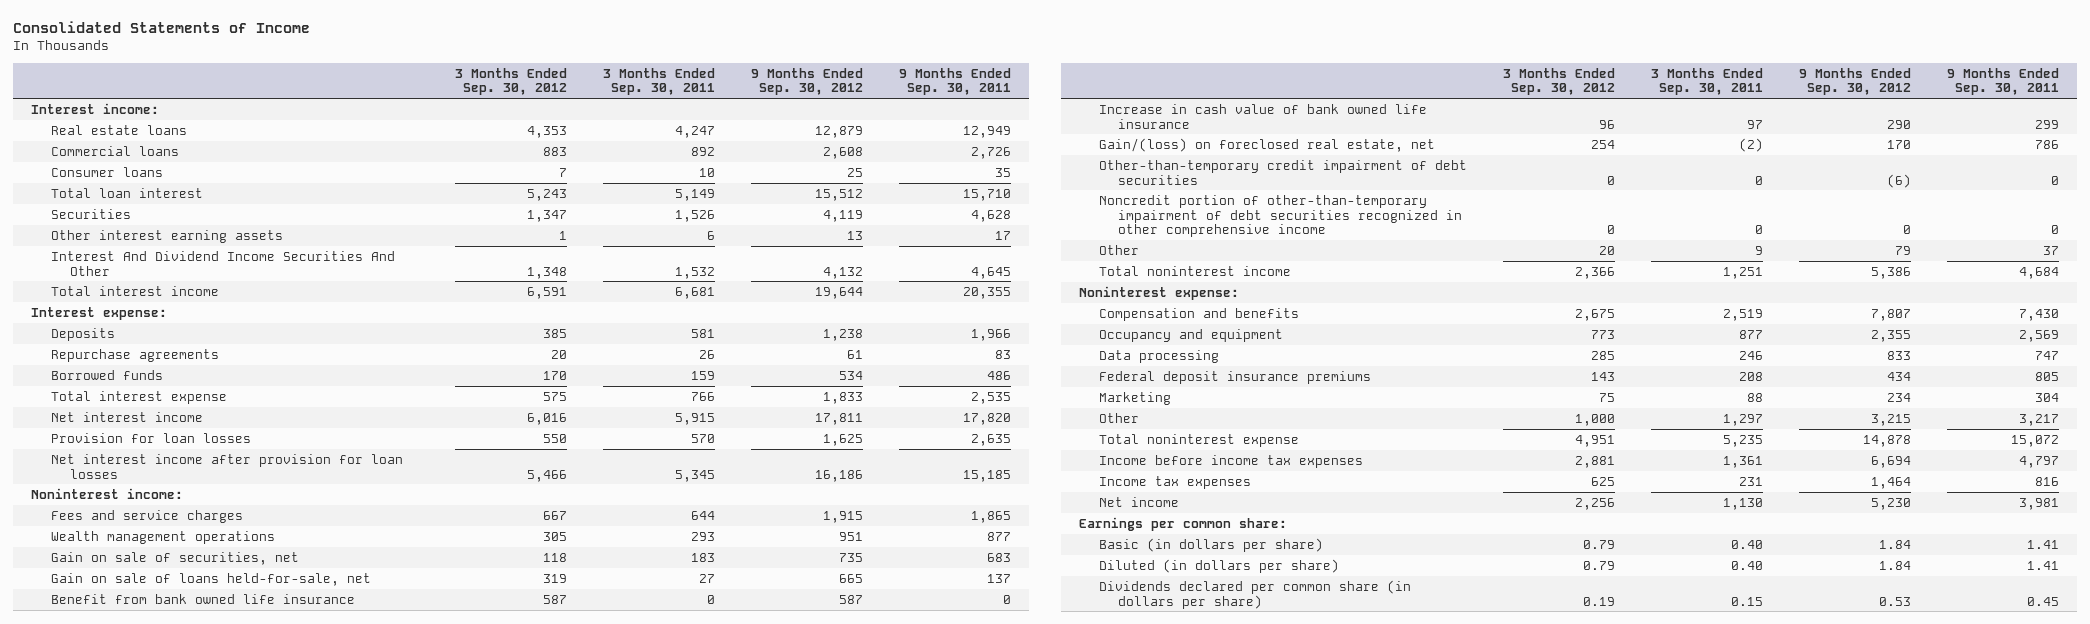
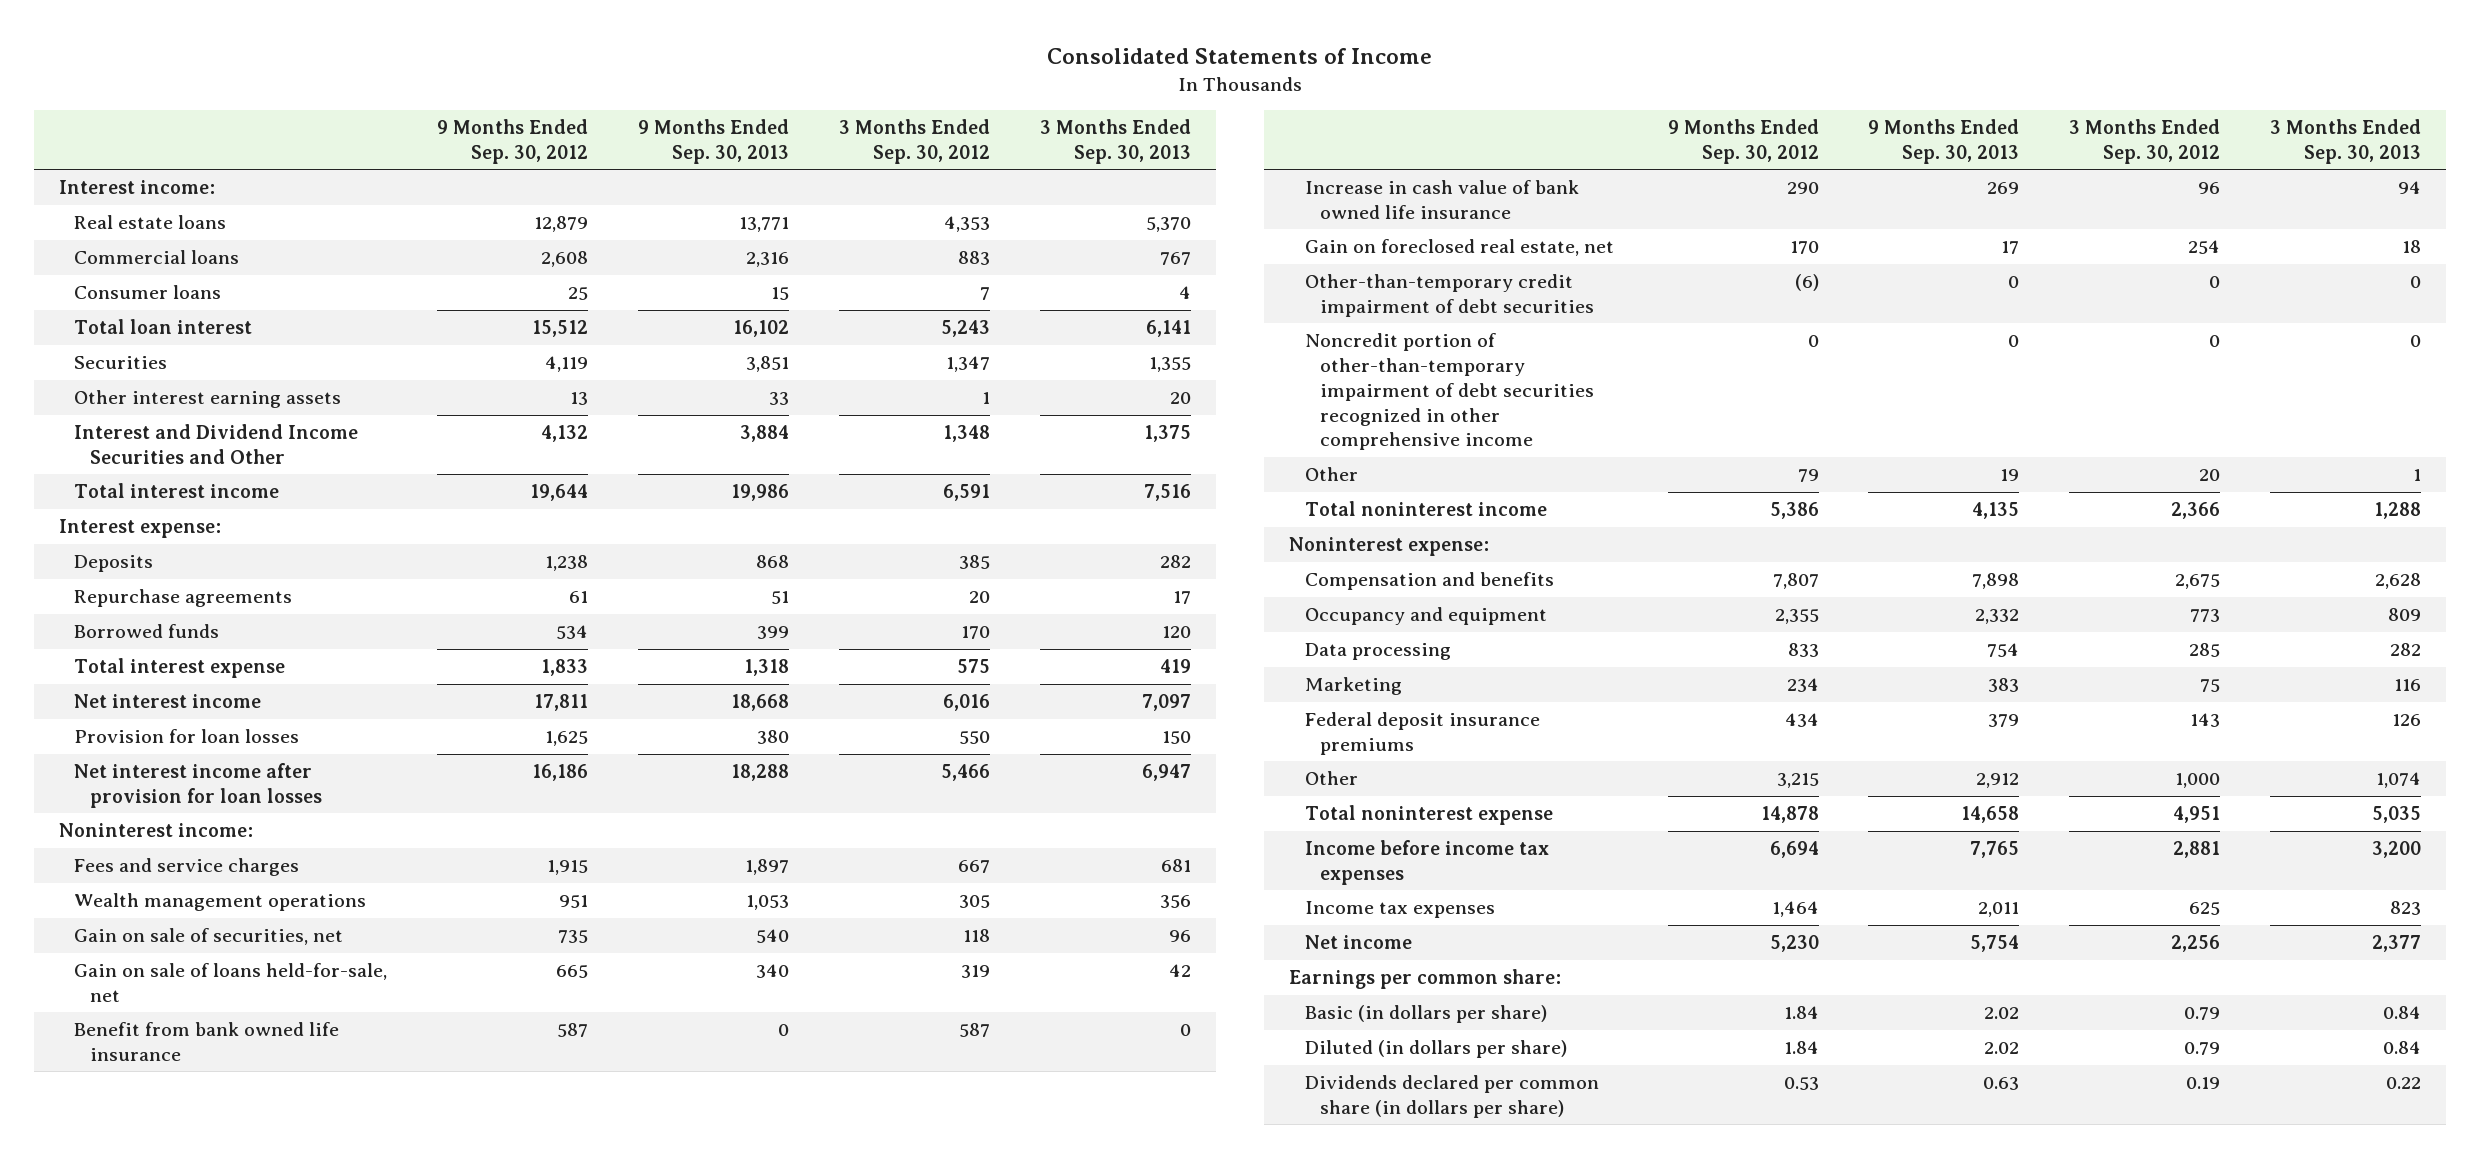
- | 3 Months Ended Sep. 30, 2012 | 3 Months Ended Sep. 30, 2011 | 9 Months Ended Sep. 30, 2012 | 9 Months Ended Sep. 30, 2011
+ | 9 Months Ended Sep. 30, 2012 | 9 Months Ended Sep. 30, 2013 | 3 Months Ended Sep. 30, 2012 | 3 Months Ended Sep. 30, 2013
- Interest And Dividend Income Securities And Other | 1,348 | 1,532 | 4,132 | 4,645
+ Interest and Dividend Income Securities and Other | 4,132 | 3,884 | 1,348 | 1,375
- Gain/(loss) on foreclosed real estate, net | 254 | (2) | 170 | 786
+ Gain on foreclosed real estate, net | 170 | 17 | 254 | 18
moved down: Federal deposit insurance premiums | 434 | 379 | 143 | 126

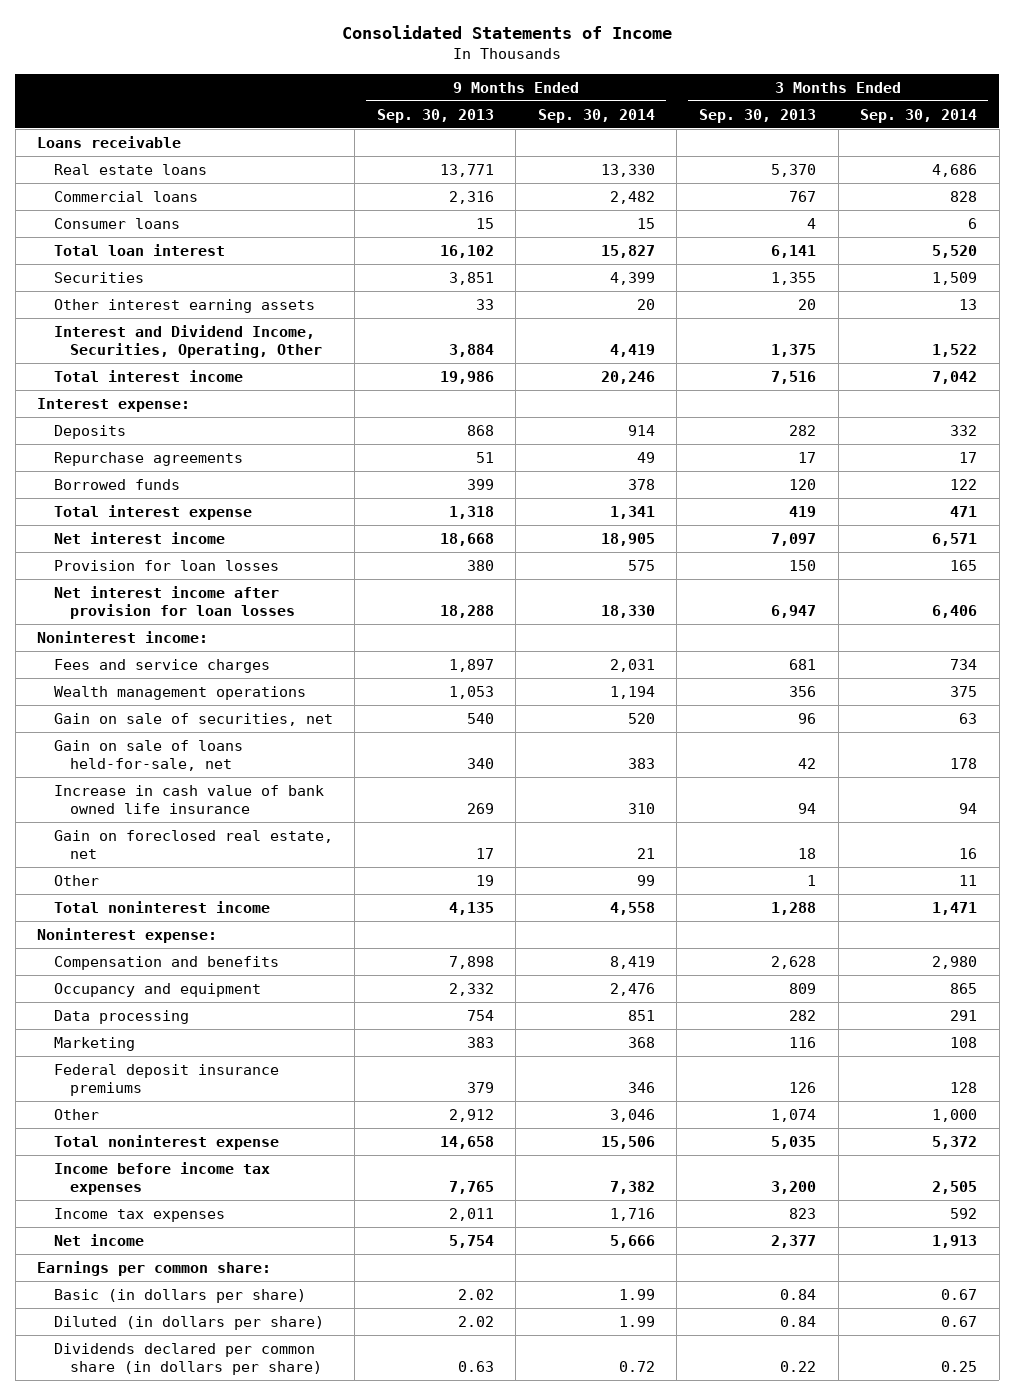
- | 9 Months Ended Sep. 30, 2012 | 9 Months Ended Sep. 30, 2013 | 3 Months Ended Sep. 30, 2012 | 3 Months Ended Sep. 30, 2013
+ | 9 Months Ended Sep. 30, 2013 | 9 Months Ended Sep. 30, 2014 | 3 Months Ended Sep. 30, 2013 | 3 Months Ended Sep. 30, 2014
- Interest income:
+ Loans receivable
- Interest and Dividend Income Securities and Other | 4,132 | 3,884 | 1,348 | 1,375
+ Interest and Dividend Income, Securities, Operating, Other | 3,884 | 4,419 | 1,375 | 1,522
- Benefit from bank owned life insurance | 587 | 0 | 587 | 0
- Other-than-temporary credit impairment of debt securities | (6) | 0 | 0 | 0
- Noncredit portion of other-than-temporary impairment of debt securities recognized in other comprehensive income | 0 | 0 | 0 | 0

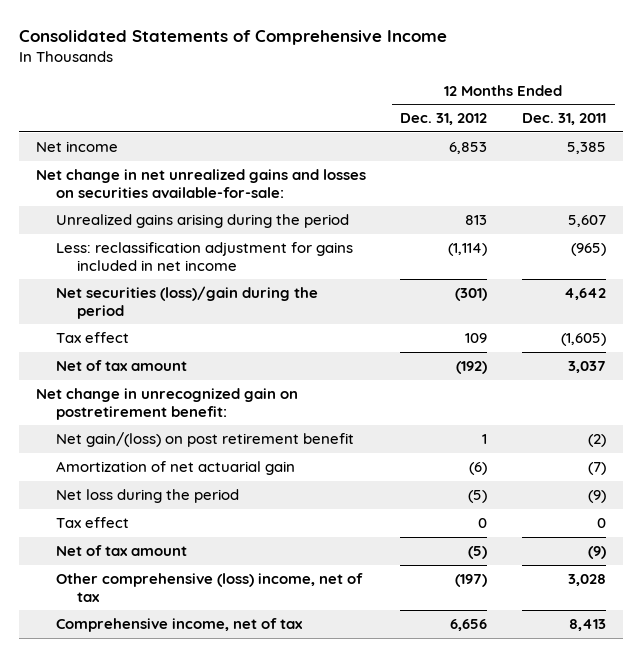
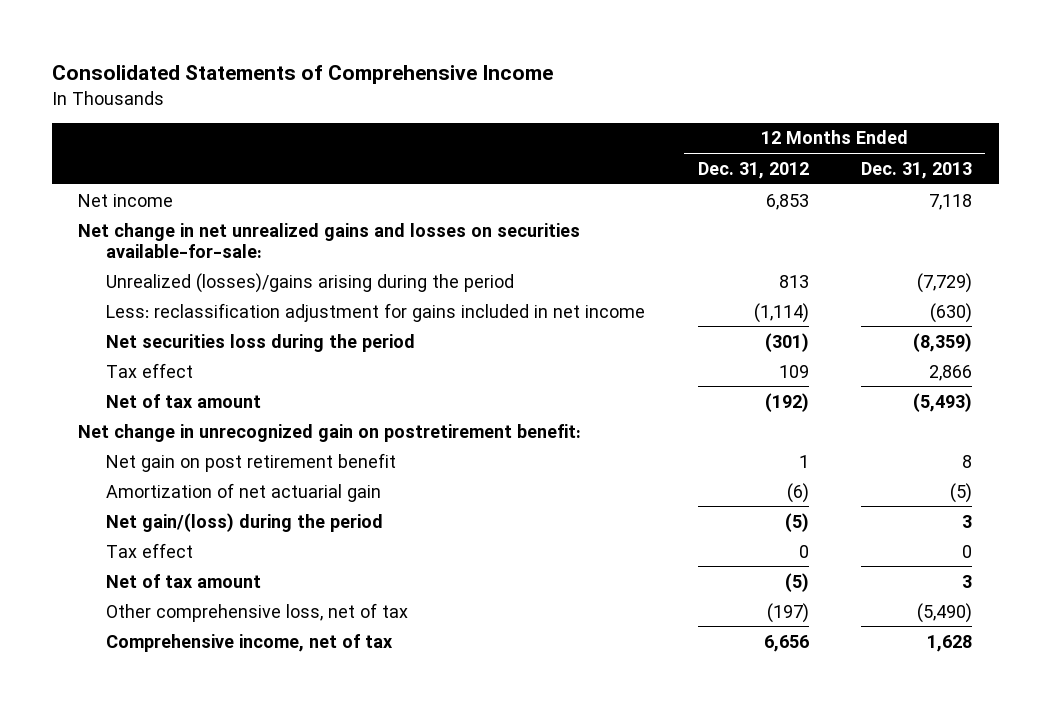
- | 12 Months Ended Dec. 31, 2012 | 12 Months Ended Dec. 31, 2011
+ | 12 Months Ended Dec. 31, 2012 | 12 Months Ended Dec. 31, 2013
- Unrealized gains arising during the period | 813 | 5,607
+ Unrealized (losses)/gains arising during the period | 813 | (7,729)
- Net securities (loss)/gain during the period | (301) | 4,642
+ Net securities loss during the period | (301) | (8,359)
- Net gain/(loss) on post retirement benefit | 1 | (2)
+ Net gain on post retirement benefit | 1 | 8
- Net loss during the period | (5) | (9)
+ Net gain/(loss) during the period | (5) | 3
- Other comprehensive (loss) income, net of tax | (197) | 3,028
+ Other comprehensive loss, net of tax | (197) | (5,490)

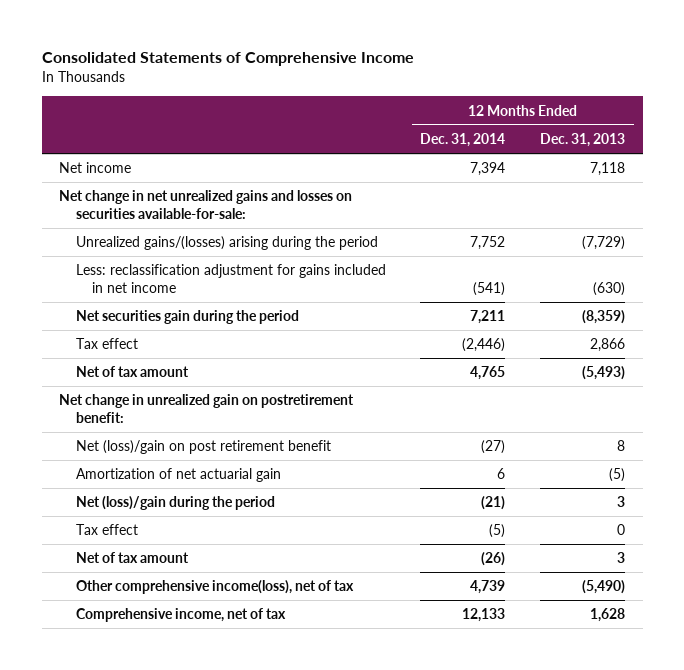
- | 12 Months Ended Dec. 31, 2012 | 12 Months Ended Dec. 31, 2013
+ | 12 Months Ended Dec. 31, 2014 | 12 Months Ended Dec. 31, 2013
- Unrealized (losses)/gains arising during the period | 813 | (7,729)
+ Unrealized gains/(losses) arising during the period | 7,752 | (7,729)
- Net securities loss during the period | (301) | (8,359)
+ Net securities gain during the period | 7,211 | (8,359)
- Net change in unrecognized gain on postretirement benefit:
- Net gain on post retirement benefit | 1 | 8
+ Net change in unrealized gain on postretirement benefit:
+ Net (loss)/gain on post retirement benefit | (27) | 8
- Net gain/(loss) during the period | (5) | 3
+ Net (loss)/gain during the period | (21) | 3
- Other comprehensive loss, net of tax | (197) | (5,490)
+ Other comprehensive income(loss), net of tax | 4,739 | (5,490)

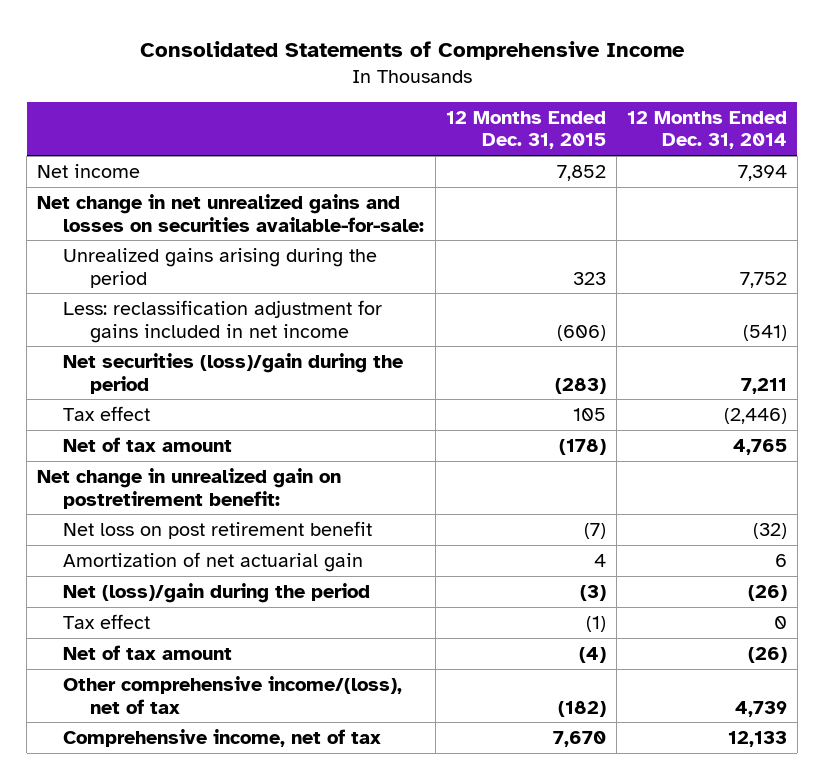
- | 12 Months Ended Dec. 31, 2014 | 12 Months Ended Dec. 31, 2013
+ | 12 Months Ended Dec. 31, 2015 | 12 Months Ended Dec. 31, 2014
- Unrealized gains/(losses) arising during the period | 7,752 | (7,729)
+ Unrealized gains arising during the period | 323 | 7,752
- Net securities gain during the period | 7,211 | (8,359)
+ Net securities (loss)/gain during the period | (283) | 7,211
- Net (loss)/gain on post retirement benefit | (27) | 8
+ Net loss on post retirement benefit | (7) | (32)
- Net (loss)/gain during the period | (21) | 3
- Tax effect | (5) | 0
+ Net (loss)/gain during the period | (3) | (26)
+ Tax effect | (1) | 0
- Other comprehensive income(loss), net of tax | 4,739 | (5,490)
+ Other comprehensive income/(loss), net of tax | (182) | 4,739

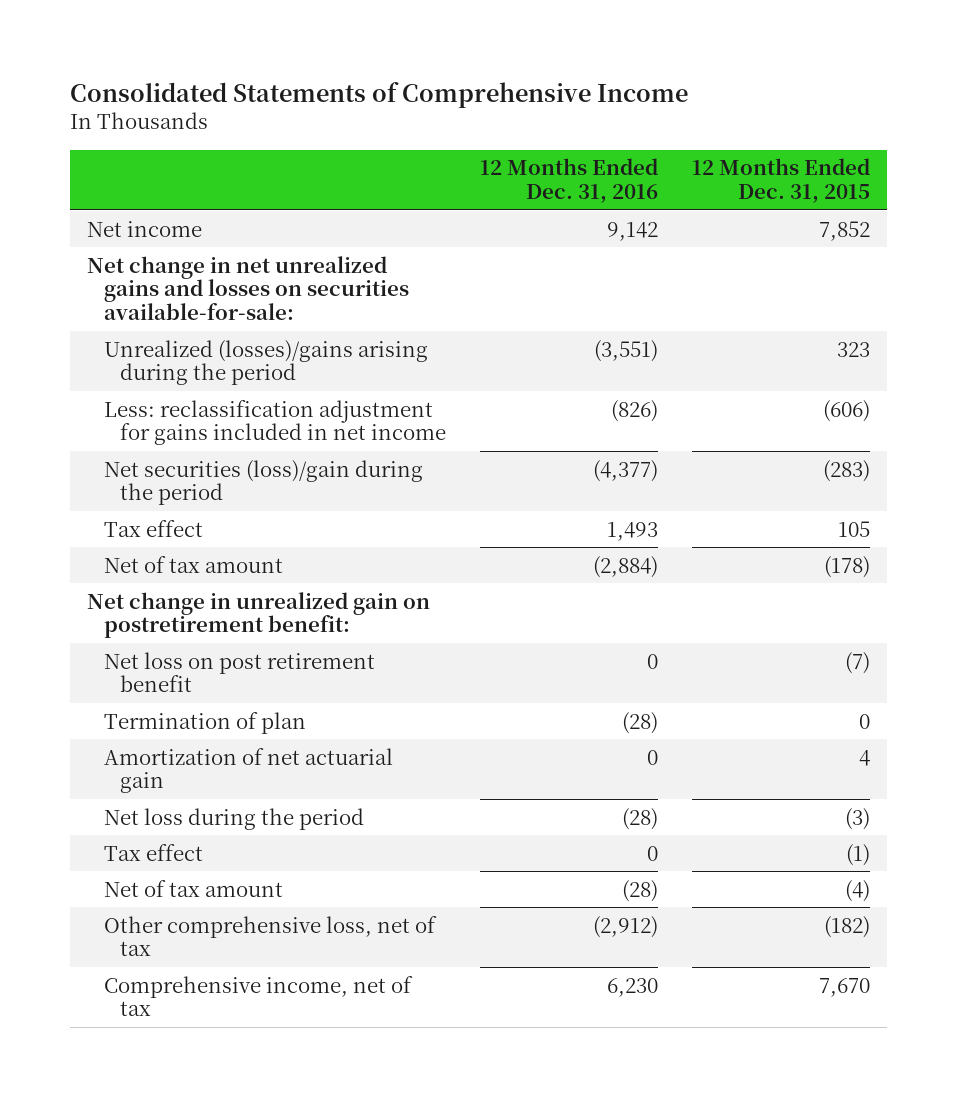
- | 12 Months Ended Dec. 31, 2015 | 12 Months Ended Dec. 31, 2014
+ | 12 Months Ended Dec. 31, 2016 | 12 Months Ended Dec. 31, 2015
- Unrealized gains arising during the period | 323 | 7,752
+ Unrealized (losses)/gains arising during the period | (3,551) | 323
+ Termination of plan | (28) | 0
- Net (loss)/gain during the period | (3) | (26)
+ Net loss during the period | (28) | (3)
- Other comprehensive income/(loss), net of tax | (182) | 4,739
+ Other comprehensive loss, net of tax | (2,912) | (182)

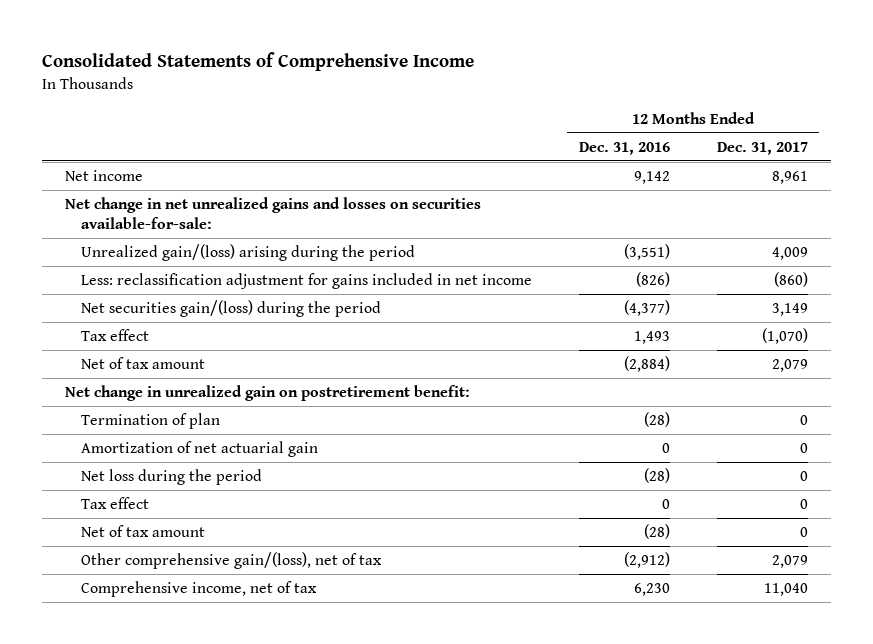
- | 12 Months Ended Dec. 31, 2016 | 12 Months Ended Dec. 31, 2015
+ | 12 Months Ended Dec. 31, 2016 | 12 Months Ended Dec. 31, 2017
- Unrealized (losses)/gains arising during the period | (3,551) | 323
+ Unrealized gain/(loss) arising during the period | (3,551) | 4,009
- Net securities (loss)/gain during the period | (4,377) | (283)
+ Net securities gain/(loss) during the period | (4,377) | 3,149
- Net loss on post retirement benefit | 0 | (7)
- Other comprehensive loss, net of tax | (2,912) | (182)
+ Other comprehensive gain/(loss), net of tax | (2,912) | 2,079

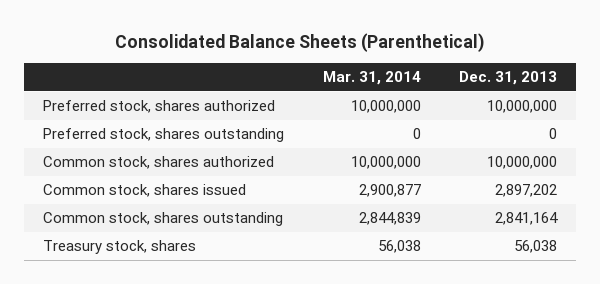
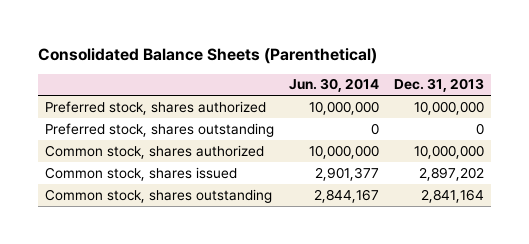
- | Mar. 31, 2014 | Dec. 31, 2013
+ | Jun. 30, 2014 | Dec. 31, 2013
- Treasury stock, shares | 56,038 | 56,038

